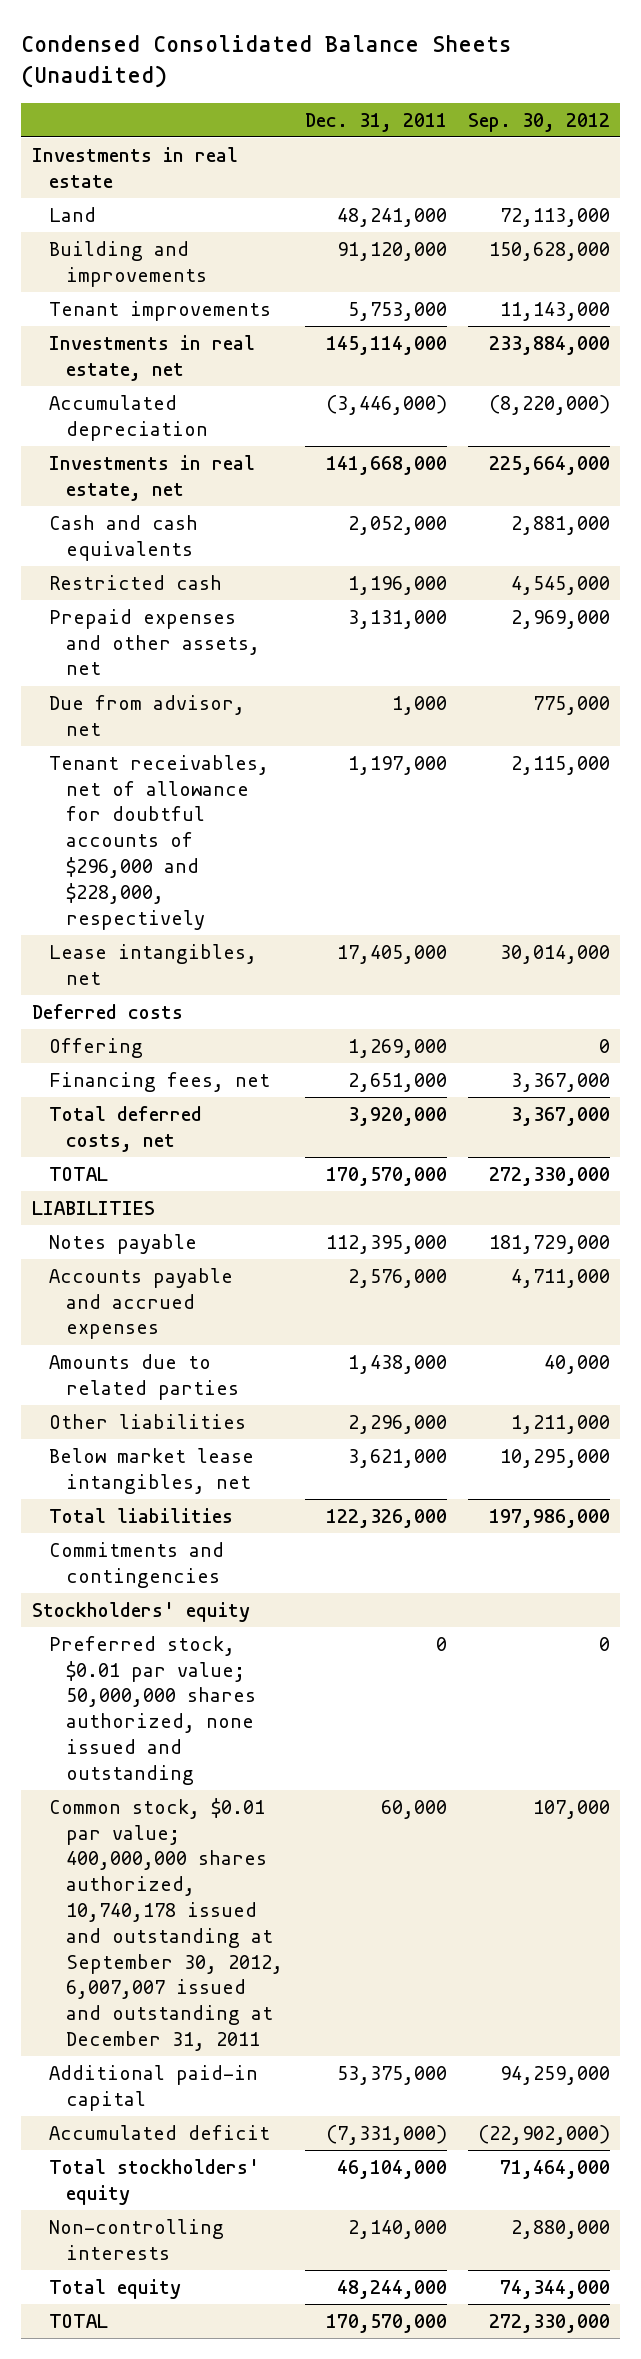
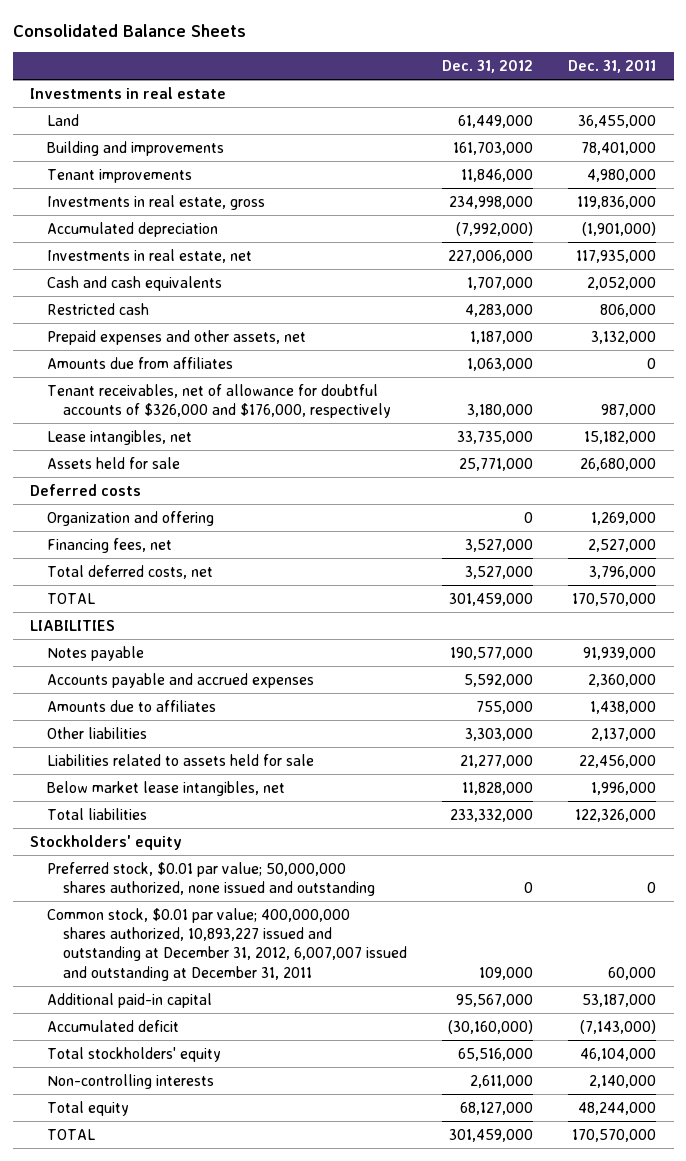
- Condensed Consolidated Balance Sheets (Unaudited)
+ Consolidated Balance Sheets
- | Dec. 31, 2011 | Sep. 30, 2012
+ | Dec. 31, 2012 | Dec. 31, 2011
- Land | 48,241,000 | 72,113,000
- Building and improvements | 91,120,000 | 150,628,000
- Tenant improvements | 5,753,000 | 11,143,000
- Investments in real estate, net | 145,114,000 | 233,884,000
- Accumulated depreciation | (3,446,000) | (8,220,000)
- Investments in real estate, net | 141,668,000 | 225,664,000
+ Land | 61,449,000 | 36,455,000
+ Building and improvements | 161,703,000 | 78,401,000
+ Tenant improvements | 11,846,000 | 4,980,000
+ Investments in real estate, gross | 234,998,000 | 119,836,000
+ Accumulated depreciation | (7,992,000) | (1,901,000)
+ Investments in real estate, net | 227,006,000 | 117,935,000
- Restricted cash | 1,196,000 | 4,545,000
- Prepaid expenses and other assets, net | 3,131,000 | 2,969,000
- Due from advisor, net | 1,000 | 775,000
- Tenant receivables, net of allowance for doubtful accounts of $296,000 and $228,000, respectively | 1,197,000 | 2,115,000
- Lease intangibles, net | 17,405,000 | 30,014,000
+ Restricted cash | 4,283,000 | 806,000
+ Prepaid expenses and other assets, net | 1,187,000 | 3,132,000
+ Amounts due from affiliates | 1,063,000 | 0
+ Tenant receivables, net of allowance for doubtful accounts of $326,000 and $176,000, respectively | 3,180,000 | 987,000
+ Lease intangibles, net | 33,735,000 | 15,182,000
+ Assets held for sale | 25,771,000 | 26,680,000
- Offering | 1,269,000 | 0
- Financing fees, net | 2,651,000 | 3,367,000
- Total deferred costs, net | 3,920,000 | 3,367,000
+ Organization and offering | 0 | 1,269,000
+ Financing fees, net | 3,527,000 | 2,527,000
+ Total deferred costs, net | 3,527,000 | 3,796,000
- Notes payable | 112,395,000 | 181,729,000
- Accounts payable and accrued expenses | 2,576,000 | 4,711,000
- Amounts due to related parties | 1,438,000 | 40,000
- Other liabilities | 2,296,000 | 1,211,000
- Below market lease intangibles, net | 3,621,000 | 10,295,000
+ Notes payable | 190,577,000 | 91,939,000
+ Accounts payable and accrued expenses | 5,592,000 | 2,360,000
+ Amounts due to affiliates | 755,000 | 1,438,000
+ Other liabilities | 3,303,000 | 2,137,000
+ Liabilities related to assets held for sale | 21,277,000 | 22,456,000
+ Below market lease intangibles, net | 11,828,000 | 1,996,000
- Commitments and contingencies
- Common stock, $0.01 par value; 400,000,000 shares authorized, 10,740,178 issued and outstanding at September 30, 2012, 6,007,007 issued and outstanding at December 31, 2011 | 60,000 | 107,000
- Additional paid-in capital | 53,375,000 | 94,259,000
- Accumulated deficit | (7,331,000) | (22,902,000)
+ Common stock, $0.01 par value; 400,000,000 shares authorized, 10,893,227 issued and outstanding at December 31, 2012, 6,007,007 issued and outstanding at December 31, 2011 | 109,000 | 60,000
+ Additional paid-in capital | 95,567,000 | 53,187,000
+ Accumulated deficit | (30,160,000) | (7,143,000)

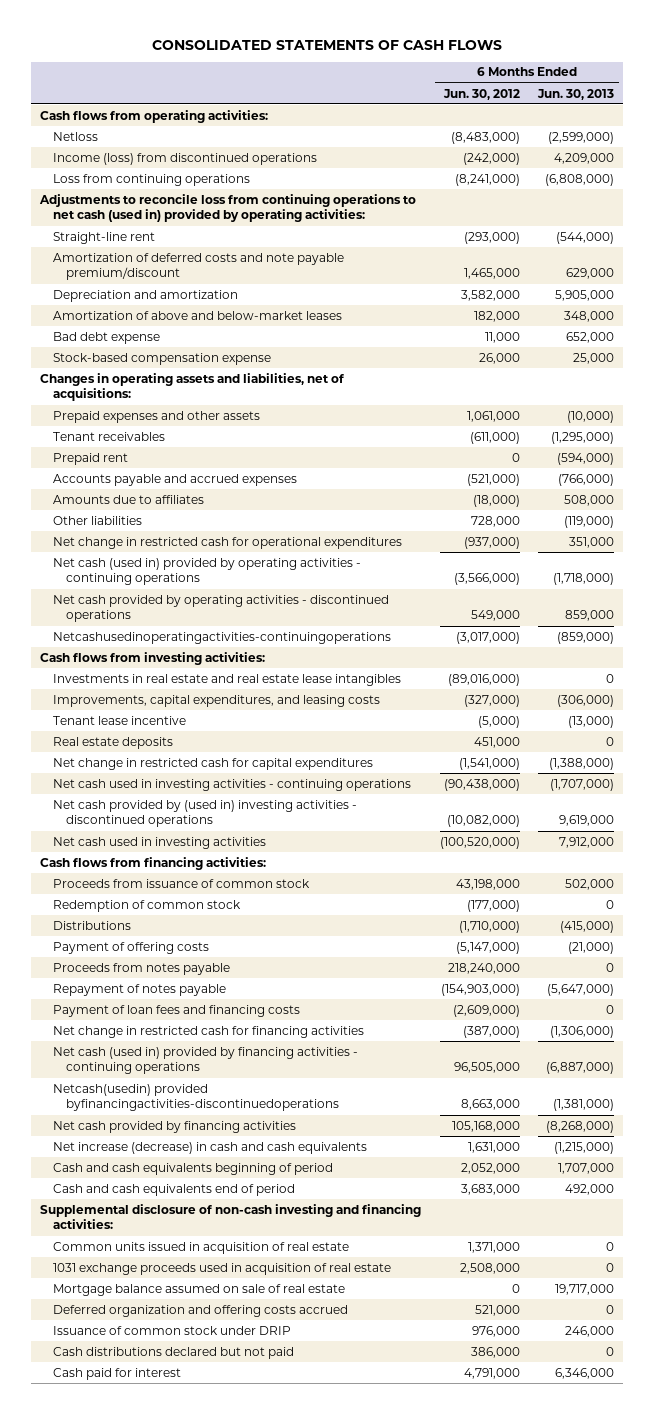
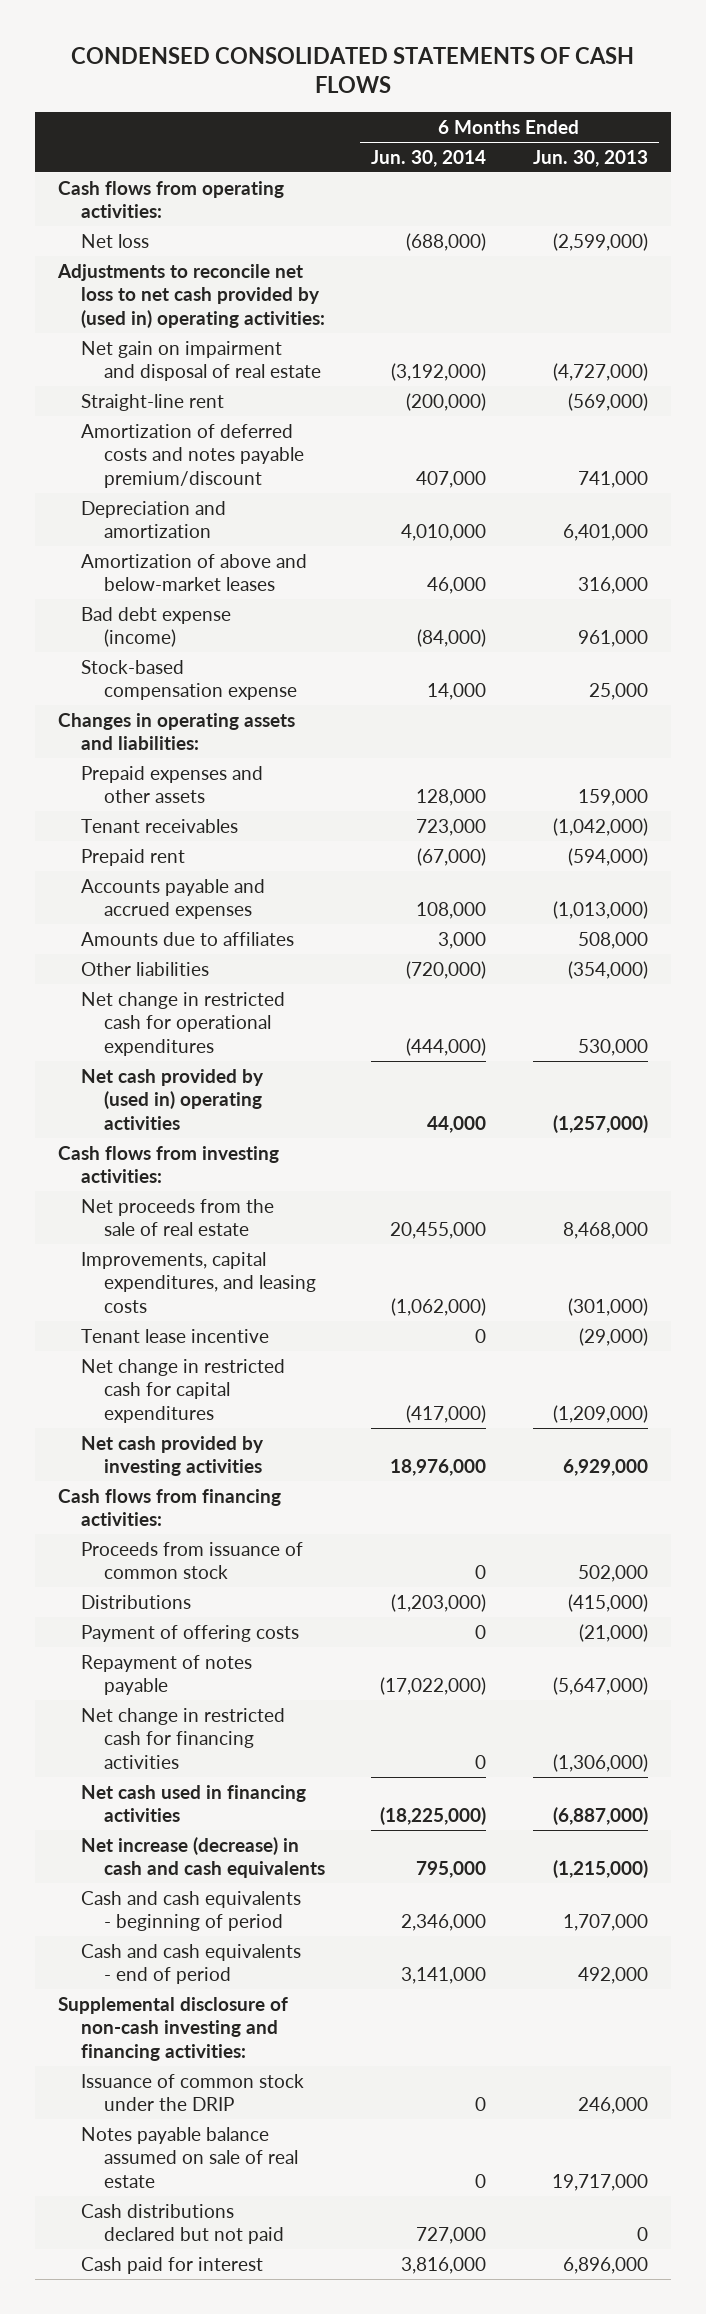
- CONSOLIDATED STATEMENTS OF CASH FLOWS
+ CONDENSED CONSOLIDATED STATEMENTS OF CASH FLOWS
- | 6 Months Ended Jun. 30, 2012 | 6 Months Ended Jun. 30, 2013
+ | 6 Months Ended Jun. 30, 2014 | 6 Months Ended Jun. 30, 2013
- Netloss | (8,483,000) | (2,599,000)
- Income (loss) from discontinued operations | (242,000) | 4,209,000
- Loss from continuing operations | (8,241,000) | (6,808,000)
- Adjustments to reconcile loss from continuing operations to net cash (used in) provided by operating activities:
- Straight-line rent | (293,000) | (544,000)
- Amortization of deferred costs and note payable premium/discount | 1,465,000 | 629,000
- Depreciation and amortization | 3,582,000 | 5,905,000
- Amortization of above and below-market leases | 182,000 | 348,000
- Bad debt expense | 11,000 | 652,000
+ Net loss | (688,000) | (2,599,000)
+ Adjustments to reconcile net loss to net cash provided by (used in) operating activities:
+ Net gain on impairment and disposal of real estate | (3,192,000) | (4,727,000)
+ Straight-line rent | (200,000) | (569,000)
+ Amortization of deferred costs and notes payable premium/discount | 407,000 | 741,000
+ Depreciation and amortization | 4,010,000 | 6,401,000
+ Amortization of above and below-market leases | 46,000 | 316,000
+ Bad debt expense (income) | (84,000) | 961,000
- Changes in operating assets and liabilities, net of acquisitions:
- Prepaid expenses and other assets | 1,061,000 | (10,000)
- Tenant receivables | (611,000) | (1,295,000)
+ Changes in operating assets and liabilities:
+ Prepaid expenses and other assets | 128,000 | 159,000
+ Tenant receivables | 723,000 | (1,042,000)
- Accounts payable and accrued expenses | (521,000) | (766,000)
+ Accounts payable and accrued expenses | 108,000 | (1,013,000)
- Other liabilities | 728,000 | (119,000)
- Net change in restricted cash for operational expenditures | (937,000) | 351,000
- Net cash (used in) provided by operating activities - continuing operations | (3,566,000) | (1,718,000)
- Net cash provided by operating activities - discontinued operations | 549,000 | 859,000
- Netcashusedinoperatingactivities-continuingoperations | (3,017,000) | (859,000)
+ Other liabilities | (720,000) | (354,000)
+ Net change in restricted cash for operational expenditures | (444,000) | 530,000
+ Net cash provided by (used in) operating activities | 44,000 | (1,257,000)
- Investments in real estate and real estate lease intangibles | (89,016,000) | 0
- Improvements, capital expenditures, and leasing costs | (327,000) | (306,000)
- Tenant lease incentive | (5,000) | (13,000)
- Real estate deposits | 451,000 | 0
- Net change in restricted cash for capital expenditures | (1,541,000) | (1,388,000)
- Net cash used in investing activities - continuing operations | (90,438,000) | (1,707,000)
- Net cash provided by (used in) investing activities - discontinued operations | (10,082,000) | 9,619,000
- Net cash used in investing activities | (100,520,000) | 7,912,000
+ Net proceeds from the sale of real estate | 20,455,000 | 8,468,000
+ Improvements, capital expenditures, and leasing costs | (1,062,000) | (301,000)
+ Tenant lease incentive | 0 | (29,000)
+ Net change in restricted cash for capital expenditures | (417,000) | (1,209,000)
+ Net cash provided by investing activities | 18,976,000 | 6,929,000
- Redemption of common stock | (177,000) | 0
- Proceeds from notes payable | 218,240,000 | 0
- Payment of loan fees and financing costs | (2,609,000) | 0
- Net cash (used in) provided by financing activities - continuing operations | 96,505,000 | (6,887,000)
- Netcash(usedin) provided byfinancingactivities-discontinuedoperations | 8,663,000 | (1,381,000)
- Net cash provided by financing activities | 105,168,000 | (8,268,000)
+ Net cash used in financing activities | (18,225,000) | (6,887,000)
- Cash and cash equivalents beginning of period | 2,052,000 | 1,707,000
- Cash and cash equivalents end of period | 3,683,000 | 492,000
+ Cash and cash equivalents - beginning of period | 2,346,000 | 1,707,000
+ Cash and cash equivalents - end of period | 3,141,000 | 492,000
- Common units issued in acquisition of real estate | 1,371,000 | 0
- 1031 exchange proceeds used in acquisition of real estate | 2,508,000 | 0
- Mortgage balance assumed on sale of real estate | 0 | 19,717,000
- Deferred organization and offering costs accrued | 521,000 | 0
- Issuance of common stock under DRIP | 976,000 | 246,000
+ Issuance of common stock under the DRIP | 0 | 246,000
+ Notes payable balance assumed on sale of real estate | 0 | 19,717,000
- Cash paid for interest | 4,791,000 | 6,346,000
+ Cash paid for interest | 3,816,000 | 6,896,000

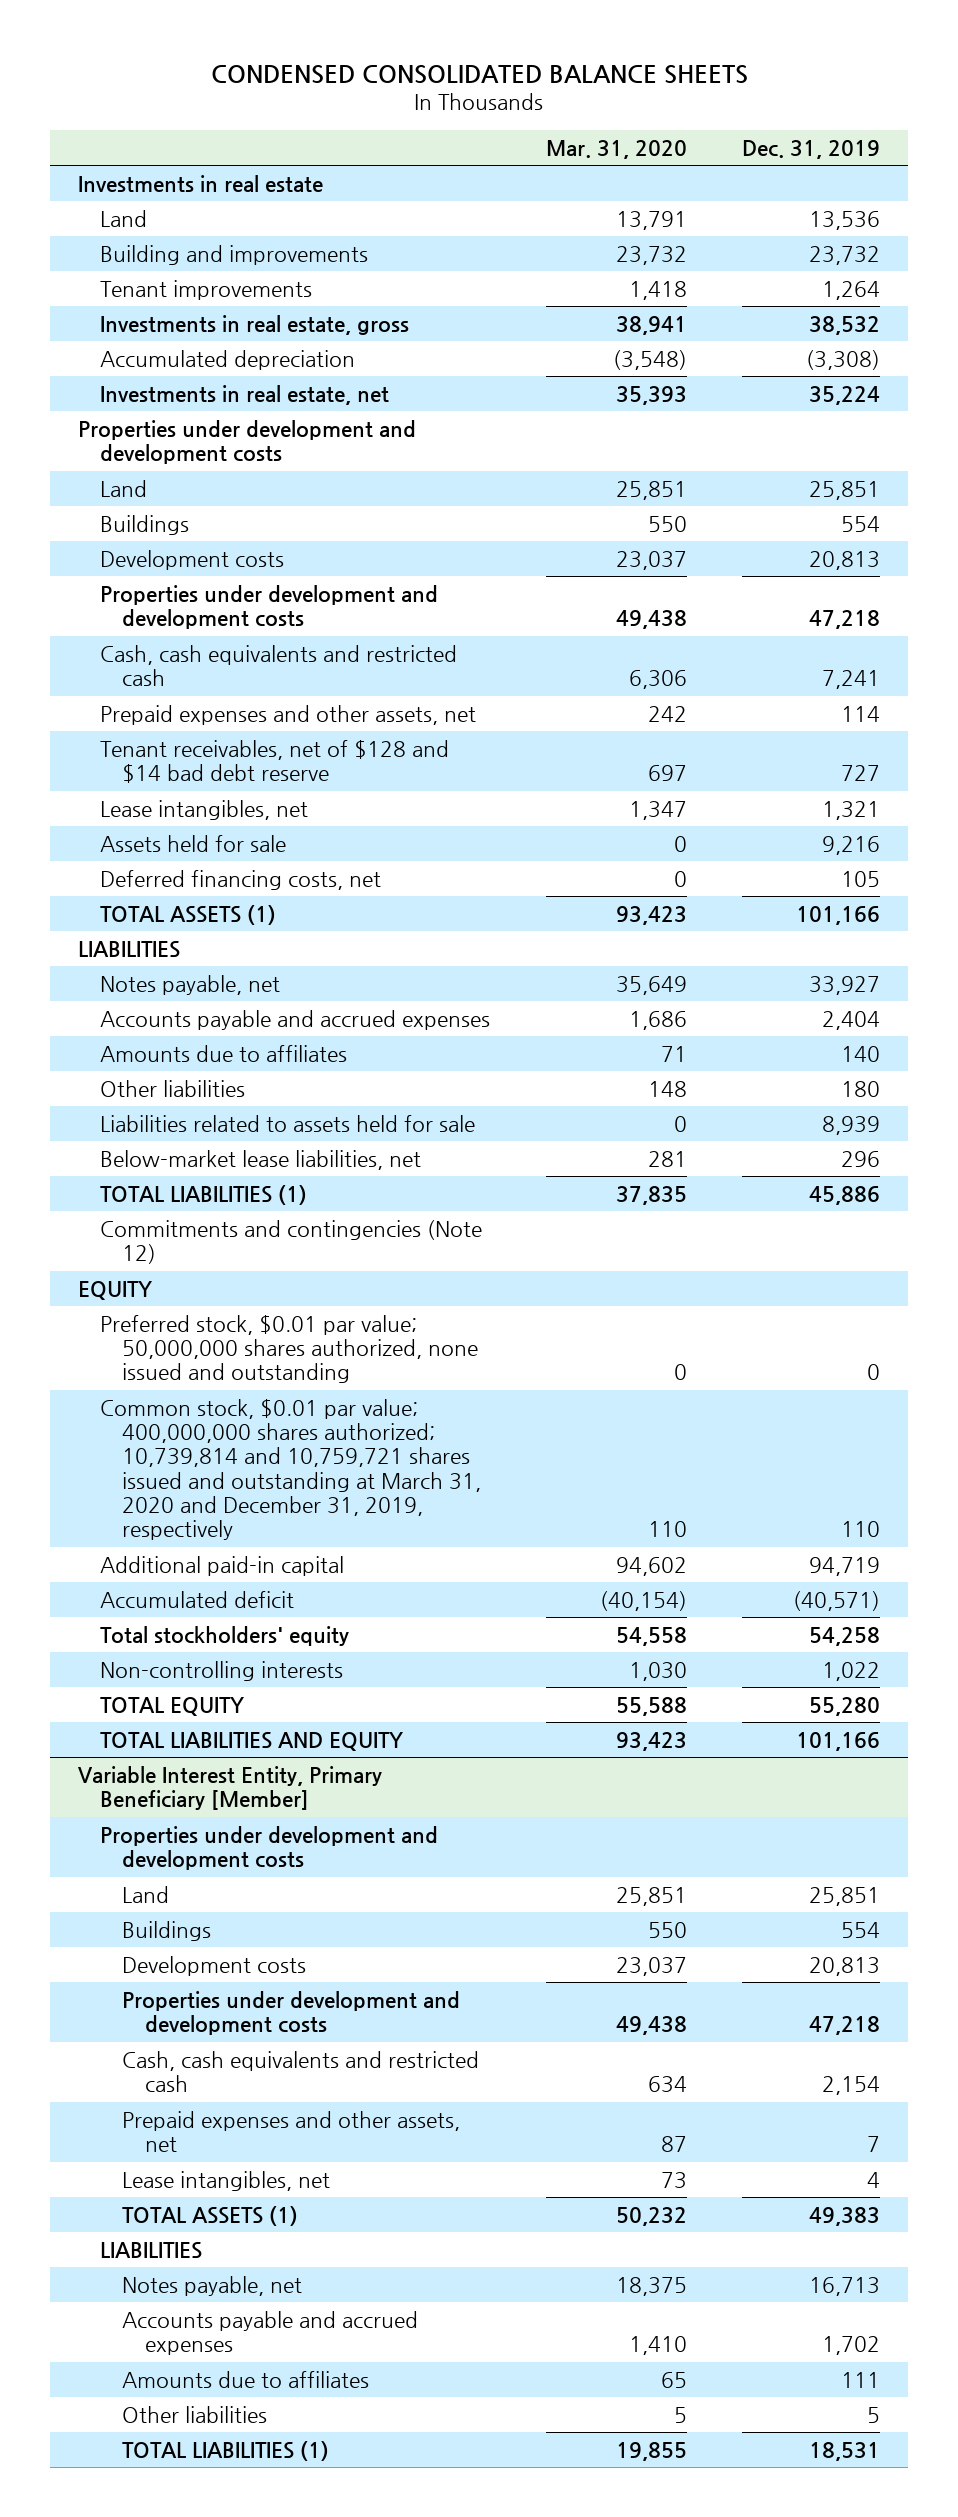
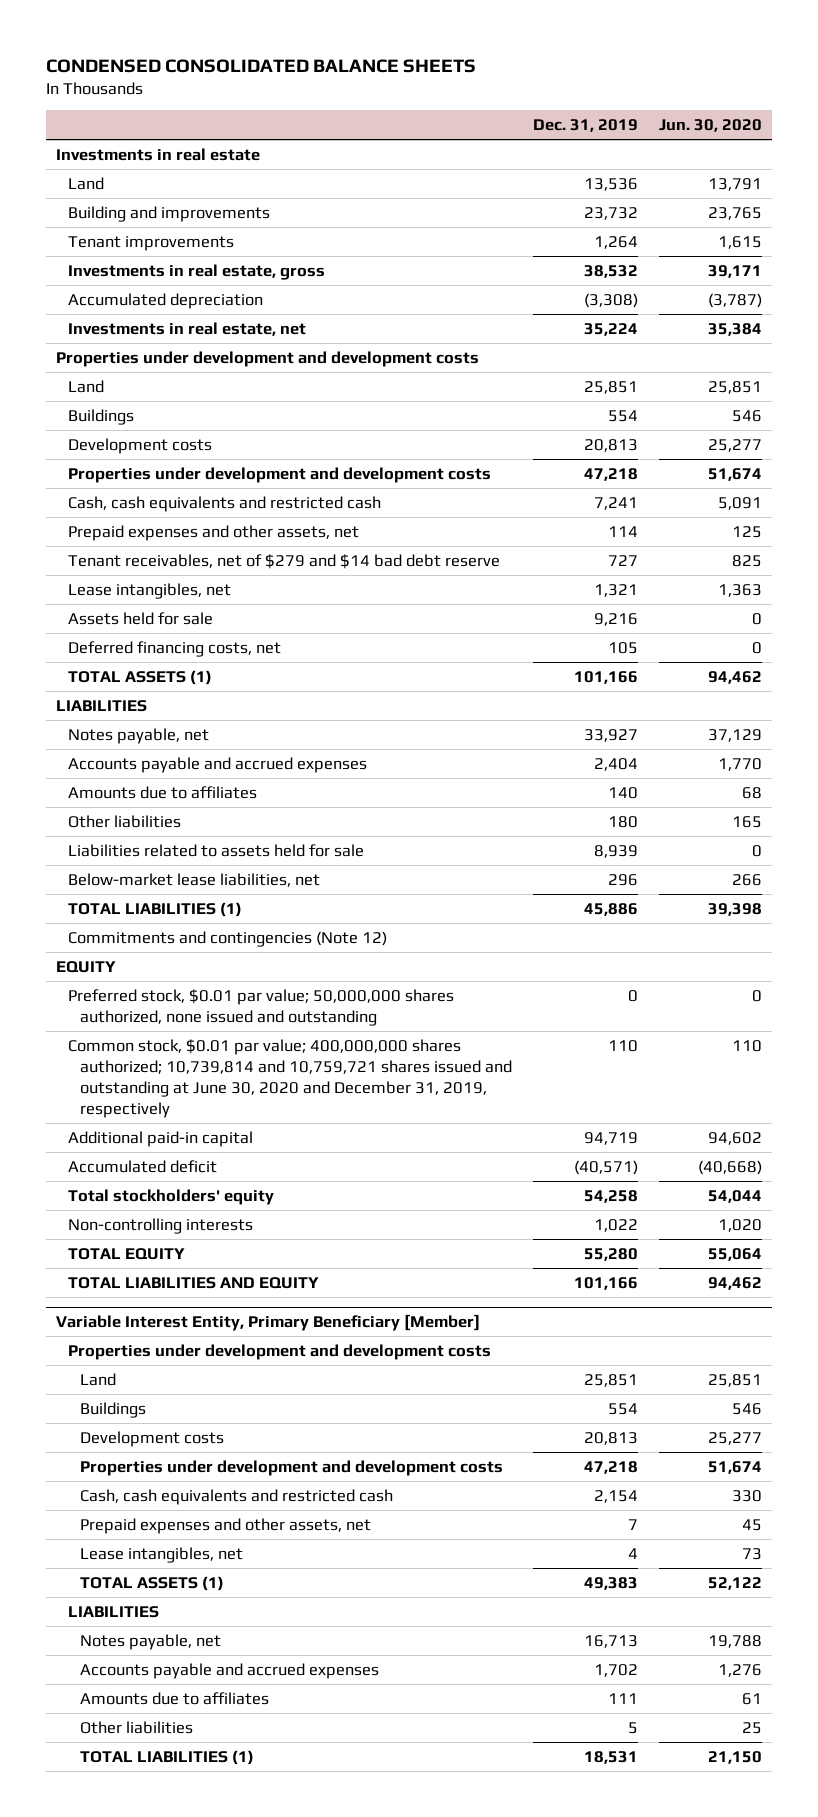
- | Mar. 31, 2020 | Dec. 31, 2019
+ | Dec. 31, 2019 | Jun. 30, 2020
- Tenant receivables, net of $128 and $14 bad debt reserve | 697 | 727
+ Tenant receivables, net of $279 and $14 bad debt reserve | 727 | 825
- Common stock, $0.01 par value; 400,000,000 shares authorized; 10,739,814 and 10,759,721 shares issued and outstanding at March 31, 2020 and December 31, 2019, respectively | 110 | 110
+ Common stock, $0.01 par value; 400,000,000 shares authorized; 10,739,814 and 10,759,721 shares issued and outstanding at June 30, 2020 and December 31, 2019, respectively | 110 | 110

